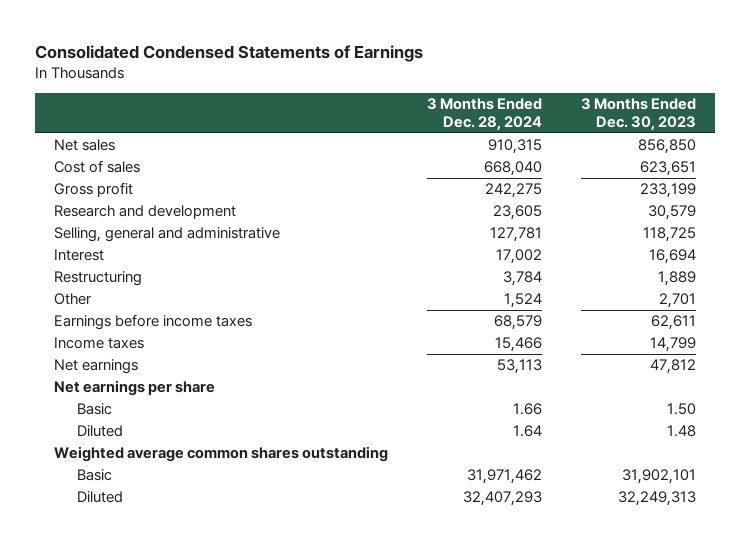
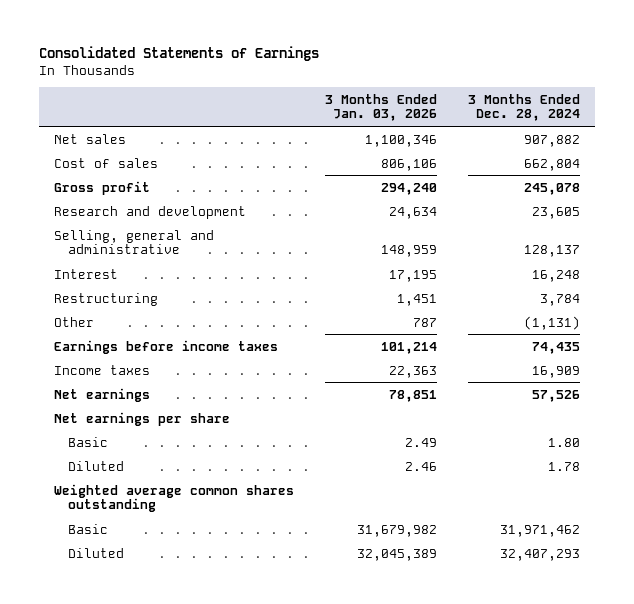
- Consolidated Condensed Statements of Earnings
+ Consolidated Statements of Earnings
- | 3 Months Ended Dec. 28, 2024 | 3 Months Ended Dec. 30, 2023
+ | 3 Months Ended Jan. 03, 2026 | 3 Months Ended Dec. 28, 2024
- Net sales | 910,315 | 856,850
- Cost of sales | 668,040 | 623,651
- Gross profit | 242,275 | 233,199
+ Net sales | 1,100,346 | 907,882
+ Cost of sales | 806,106 | 662,804
+ Gross profit | 294,240 | 245,078
- Selling, general and administrative | 127,781 | 118,725
- Interest | 17,002 | 16,694
+ Selling, general and administrative | 148,959 | 128,137
+ Interest | 17,195 | 16,248
- Other | 1,524 | 2,701
- Earnings before income taxes | 68,579 | 62,611
- Income taxes | 15,466 | 14,799
- Net earnings | 53,113 | 47,812
+ Other | 787 | (1,131)
+ Earnings before income taxes | 101,214 | 74,435
+ Income taxes | 22,363 | 16,909
+ Net earnings | 78,851 | 57,526
- Basic | 1.66 | 1.50
- Diluted | 1.64 | 1.48
+ Basic | 2.49 | 1.80
+ Diluted | 2.46 | 1.78

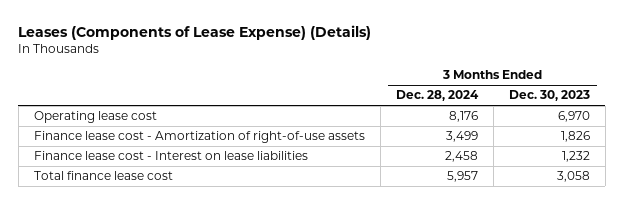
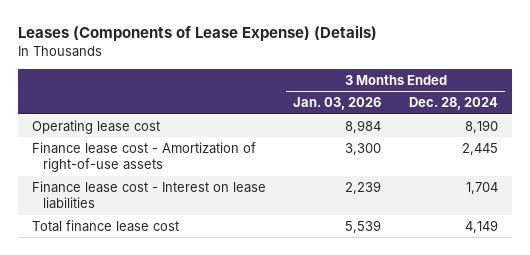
- | 3 Months Ended Dec. 28, 2024 | 3 Months Ended Dec. 30, 2023
+ | 3 Months Ended Jan. 03, 2026 | 3 Months Ended Dec. 28, 2024
- Operating lease cost | 8,176 | 6,970
- Finance lease cost - Amortization of right-of-use assets | 3,499 | 1,826
- Finance lease cost - Interest on lease liabilities | 2,458 | 1,232
- Total finance lease cost | 5,957 | 3,058
+ Operating lease cost | 8,984 | 8,190
+ Finance lease cost - Amortization of right-of-use assets | 3,300 | 2,445
+ Finance lease cost - Interest on lease liabilities | 2,239 | 1,704
+ Total finance lease cost | 5,539 | 4,149

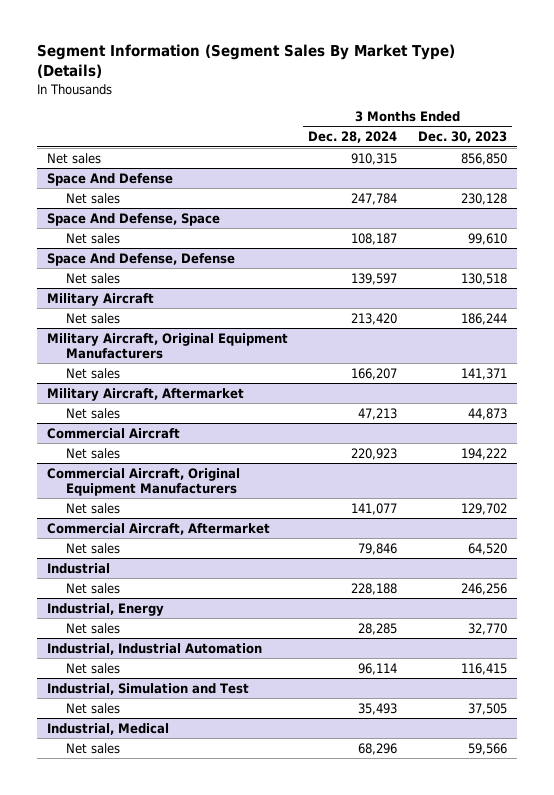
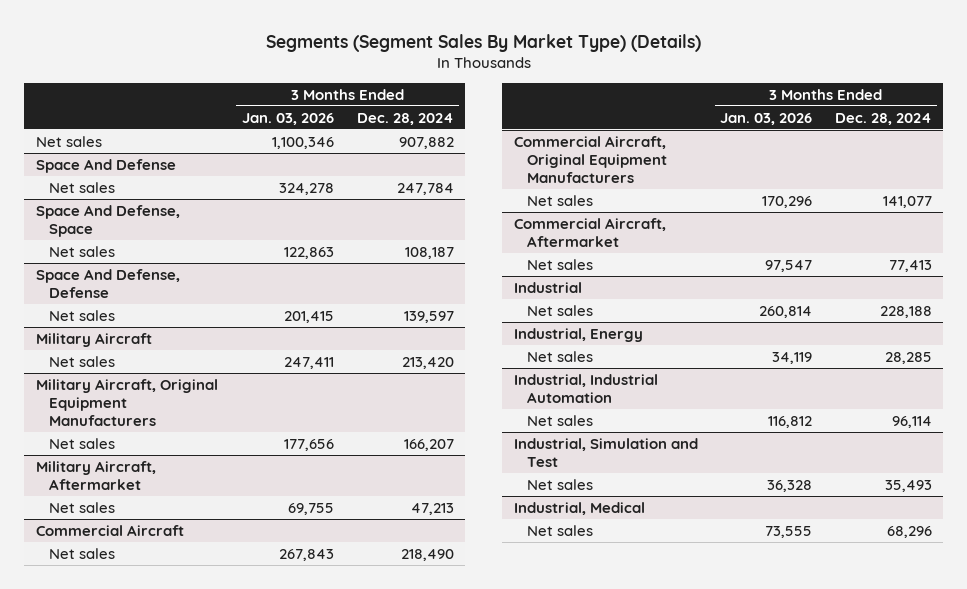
- Segment Information (Segment Sales By Market Type) (Details)
+ Segments (Segment Sales By Market Type) (Details)
- | 3 Months Ended Dec. 28, 2024 | 3 Months Ended Dec. 30, 2023
+ | 3 Months Ended Jan. 03, 2026 | 3 Months Ended Dec. 28, 2024
- Net sales | 910,315 | 856,850
+ Net sales | 1,100,346 | 907,882
@ Commercial Aircraft
- Net sales | 220,923 | 194,222
+ Net sales | 267,843 | 218,490
@ Commercial Aircraft, Aftermarket
- Net sales | 79,846 | 64,520
+ Net sales | 97,547 | 77,413

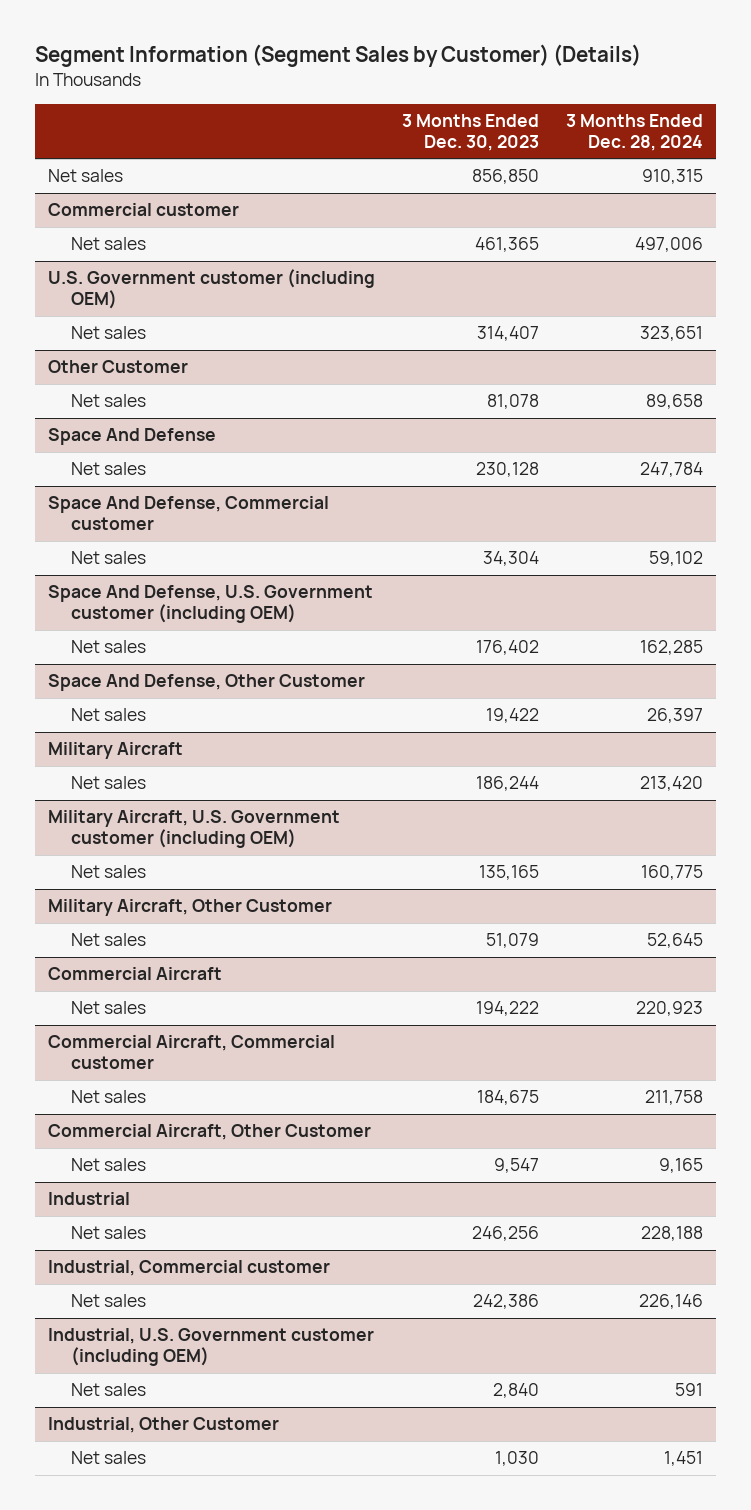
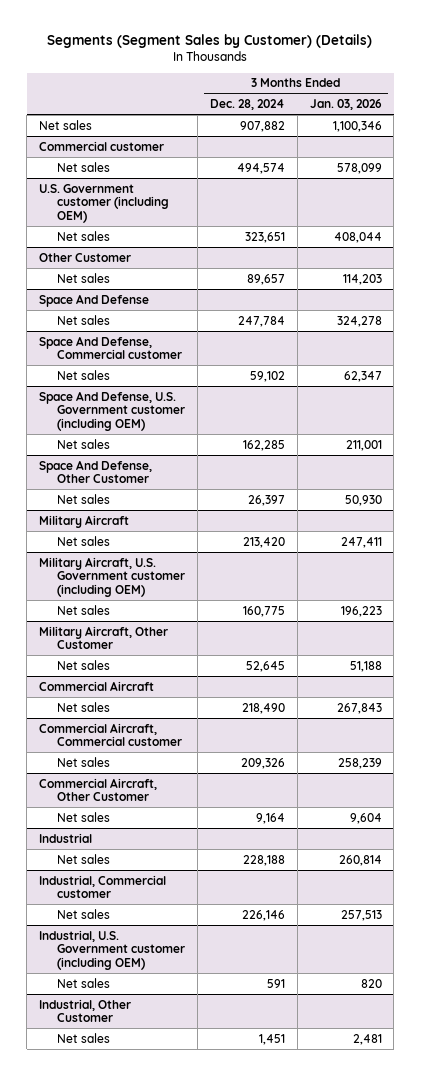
- Segment Information (Segment Sales by Customer) (Details)
+ Segments (Segment Sales by Customer) (Details)
- | 3 Months Ended Dec. 30, 2023 | 3 Months Ended Dec. 28, 2024
+ | 3 Months Ended Dec. 28, 2024 | 3 Months Ended Jan. 03, 2026
- Net sales | 856,850 | 910,315
+ Net sales | 907,882 | 1,100,346
@ Commercial customer
- Net sales | 461,365 | 497,006
+ Net sales | 494,574 | 578,099
@ Other Customer
- Net sales | 81,078 | 89,658
+ Net sales | 89,657 | 114,203
@ Commercial Aircraft
- Net sales | 194,222 | 220,923
+ Net sales | 218,490 | 267,843
@ Commercial Aircraft, Commercial customer
- Net sales | 184,675 | 211,758
+ Net sales | 209,326 | 258,239
@ Commercial Aircraft, Other Customer
- Net sales | 9,547 | 9,165
+ Net sales | 9,164 | 9,604

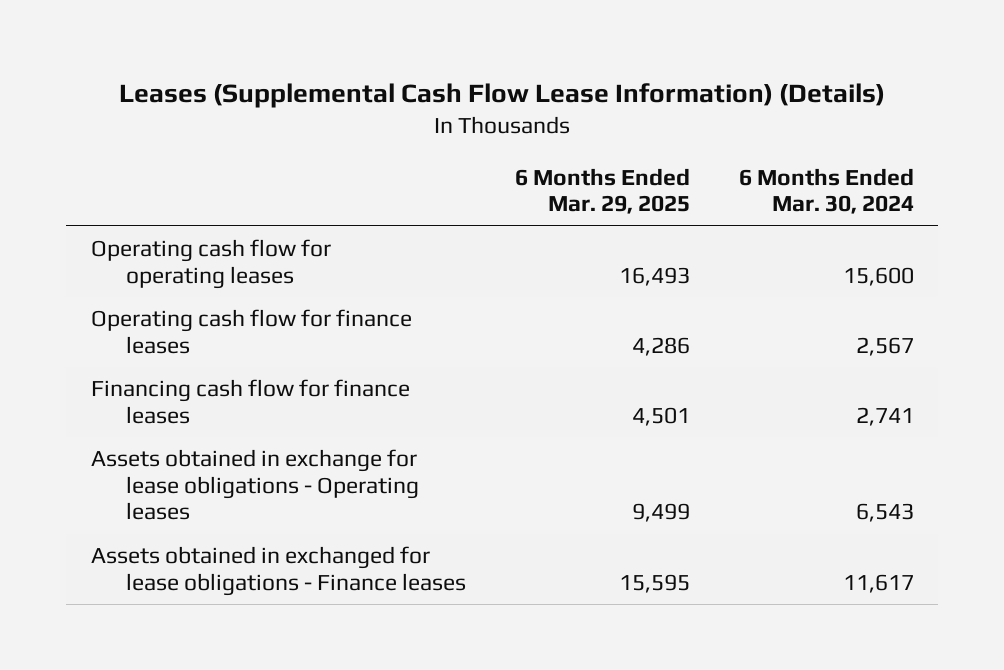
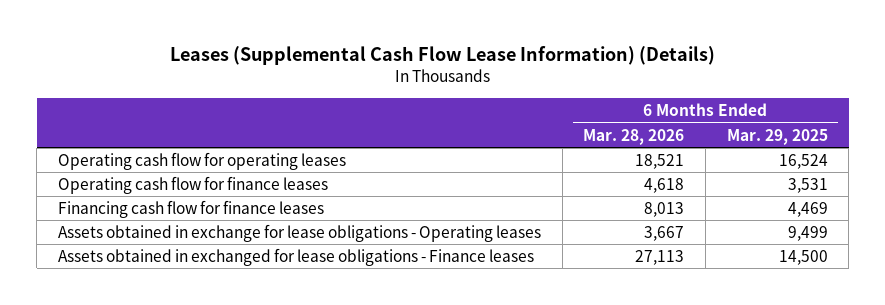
- | 6 Months Ended Mar. 29, 2025 | 6 Months Ended Mar. 30, 2024
+ | 6 Months Ended Mar. 28, 2026 | 6 Months Ended Mar. 29, 2025
- Operating cash flow for operating leases | 16,493 | 15,600
- Operating cash flow for finance leases | 4,286 | 2,567
- Financing cash flow for finance leases | 4,501 | 2,741
+ Operating cash flow for operating leases | 18,521 | 16,524
+ Operating cash flow for finance leases | 4,618 | 3,531
+ Financing cash flow for finance leases | 8,013 | 4,469
- Assets obtained in exchanged for lease obligations - Finance leases | 15,595 | 11,617
+ Assets obtained in exchanged for lease obligations - Finance leases | 27,113 | 14,500

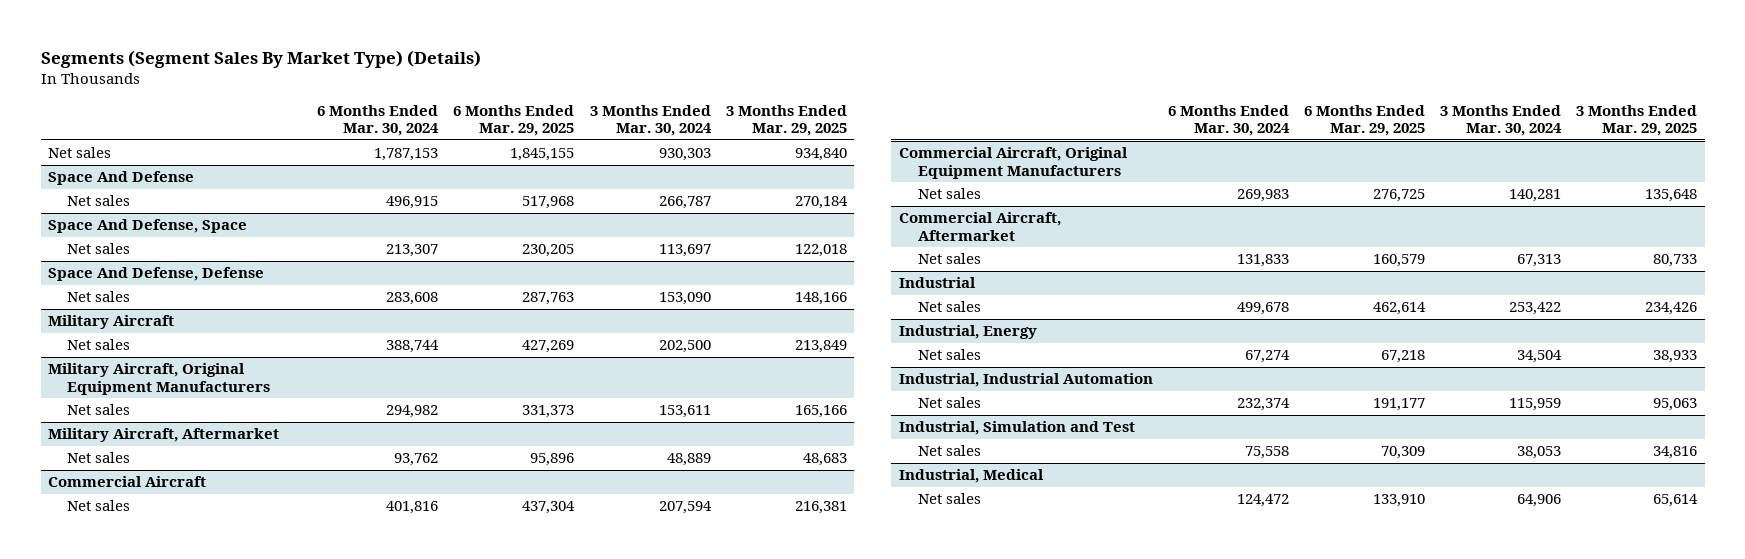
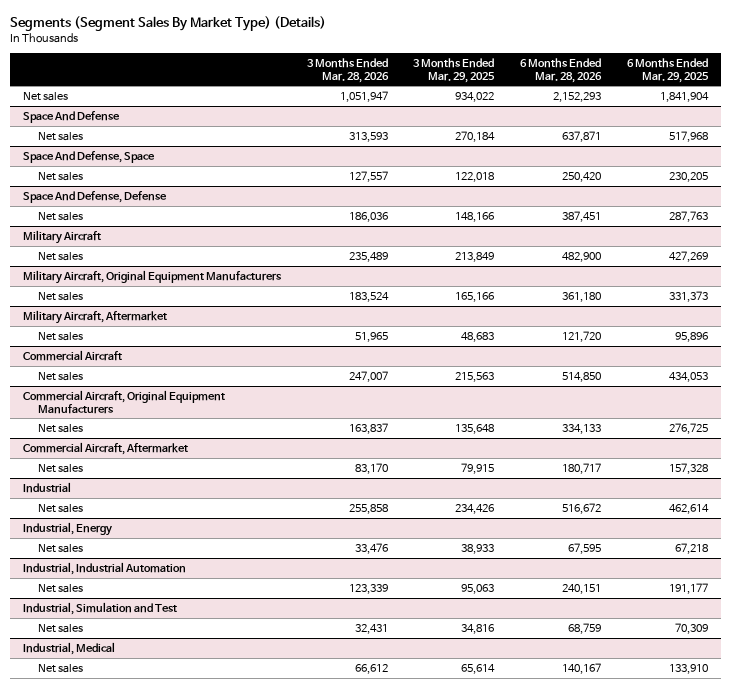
- | 6 Months Ended Mar. 30, 2024 | 6 Months Ended Mar. 29, 2025 | 3 Months Ended Mar. 30, 2024 | 3 Months Ended Mar. 29, 2025
+ | 3 Months Ended Mar. 28, 2026 | 3 Months Ended Mar. 29, 2025 | 6 Months Ended Mar. 28, 2026 | 6 Months Ended Mar. 29, 2025
- Net sales | 1,787,153 | 1,845,155 | 930,303 | 934,840
+ Net sales | 1,051,947 | 934,022 | 2,152,293 | 1,841,904
@ Commercial Aircraft
- Net sales | 401,816 | 437,304 | 207,594 | 216,381
+ Net sales | 247,007 | 215,563 | 514,850 | 434,053
@ Commercial Aircraft, Aftermarket
- Net sales | 131,833 | 160,579 | 67,313 | 80,733
+ Net sales | 83,170 | 79,915 | 180,717 | 157,328

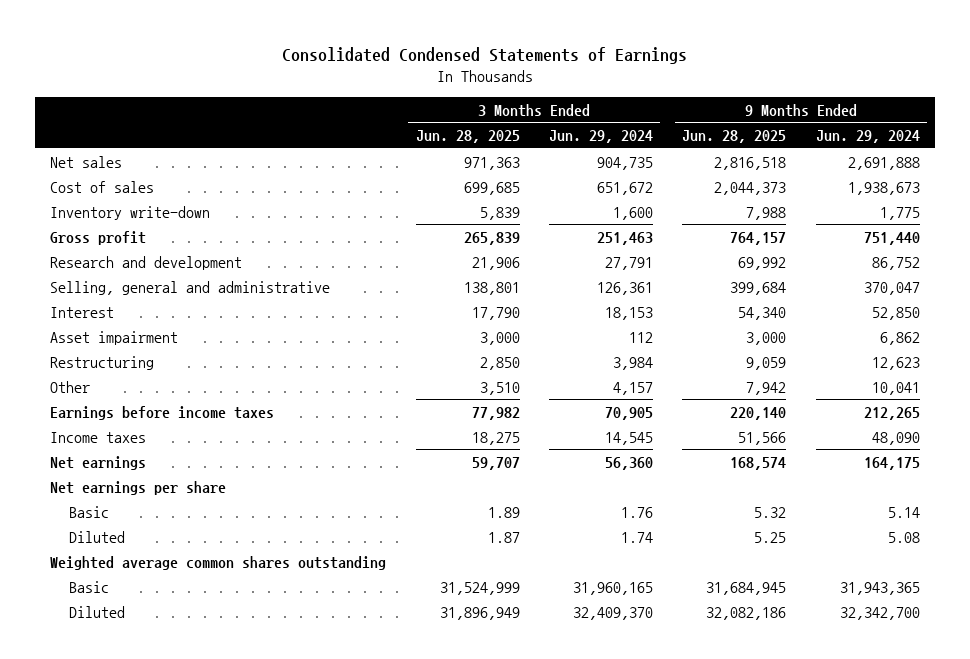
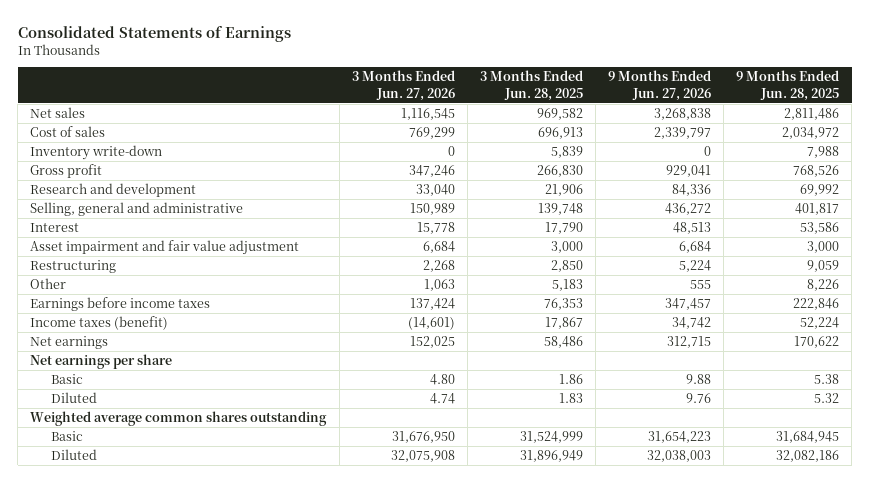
- Consolidated Condensed Statements of Earnings
+ Consolidated Statements of Earnings
- | 3 Months Ended Jun. 28, 2025 | 3 Months Ended Jun. 29, 2024 | 9 Months Ended Jun. 28, 2025 | 9 Months Ended Jun. 29, 2024
+ | 3 Months Ended Jun. 27, 2026 | 3 Months Ended Jun. 28, 2025 | 9 Months Ended Jun. 27, 2026 | 9 Months Ended Jun. 28, 2025
- Net sales | 971,363 | 904,735 | 2,816,518 | 2,691,888
- Cost of sales | 699,685 | 651,672 | 2,044,373 | 1,938,673
+ Net sales | 1,116,545 | 969,582 | 3,268,838 | 2,811,486
+ Cost of sales | 769,299 | 696,913 | 2,339,797 | 2,034,972
- Gross profit | 265,839 | 251,463 | 764,157 | 751,440
+ Gross profit | 347,246 | 266,830 | 929,041 | 768,526
- Selling, general and administrative | 138,801 | 126,361 | 399,684 | 370,047
- Interest | 17,790 | 18,153 | 54,340 | 52,850
- Asset impairment | 3,000 | 112 | 3,000 | 6,862
+ Selling, general and administrative | 150,989 | 139,748 | 436,272 | 401,817
+ Interest | 15,778 | 17,790 | 48,513 | 53,586
+ Asset impairment and fair value adjustment | 6,684 | 3,000 | 6,684 | 3,000
- Other | 3,510 | 4,157 | 7,942 | 10,041
- Earnings before income taxes | 77,982 | 70,905 | 220,140 | 212,265
- Income taxes | 18,275 | 14,545 | 51,566 | 48,090
- Net earnings | 59,707 | 56,360 | 168,574 | 164,175
+ Other | 1,063 | 5,183 | 555 | 8,226
+ Earnings before income taxes | 137,424 | 76,353 | 347,457 | 222,846
+ Income taxes (benefit) | (14,601) | 17,867 | 34,742 | 52,224
+ Net earnings | 152,025 | 58,486 | 312,715 | 170,622
- Basic | 1.89 | 1.76 | 5.32 | 5.14
- Diluted | 1.87 | 1.74 | 5.25 | 5.08
+ Basic | 4.80 | 1.86 | 9.88 | 5.38
+ Diluted | 4.74 | 1.83 | 9.76 | 5.32

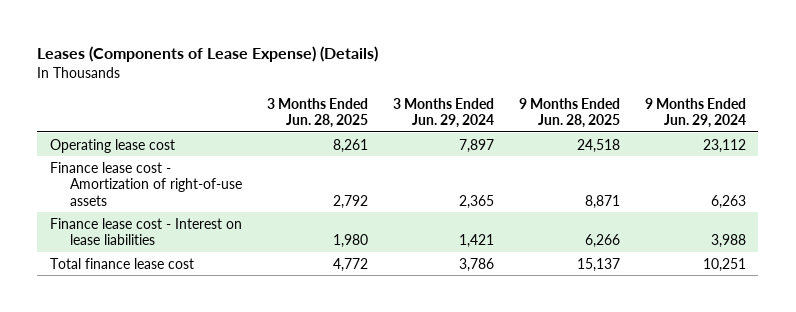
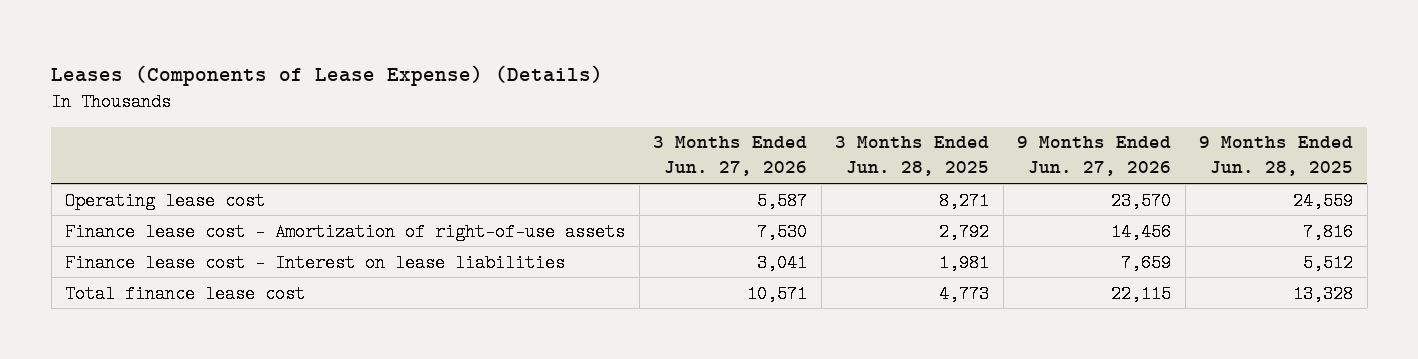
- | 3 Months Ended Jun. 28, 2025 | 3 Months Ended Jun. 29, 2024 | 9 Months Ended Jun. 28, 2025 | 9 Months Ended Jun. 29, 2024
+ | 3 Months Ended Jun. 27, 2026 | 3 Months Ended Jun. 28, 2025 | 9 Months Ended Jun. 27, 2026 | 9 Months Ended Jun. 28, 2025
- Operating lease cost | 8,261 | 7,897 | 24,518 | 23,112
- Finance lease cost - Amortization of right-of-use assets | 2,792 | 2,365 | 8,871 | 6,263
- Finance lease cost - Interest on lease liabilities | 1,980 | 1,421 | 6,266 | 3,988
- Total finance lease cost | 4,772 | 3,786 | 15,137 | 10,251
+ Operating lease cost | 5,587 | 8,271 | 23,570 | 24,559
+ Finance lease cost - Amortization of right-of-use assets | 7,530 | 2,792 | 14,456 | 7,816
+ Finance lease cost - Interest on lease liabilities | 3,041 | 1,981 | 7,659 | 5,512
+ Total finance lease cost | 10,571 | 4,773 | 22,115 | 13,328

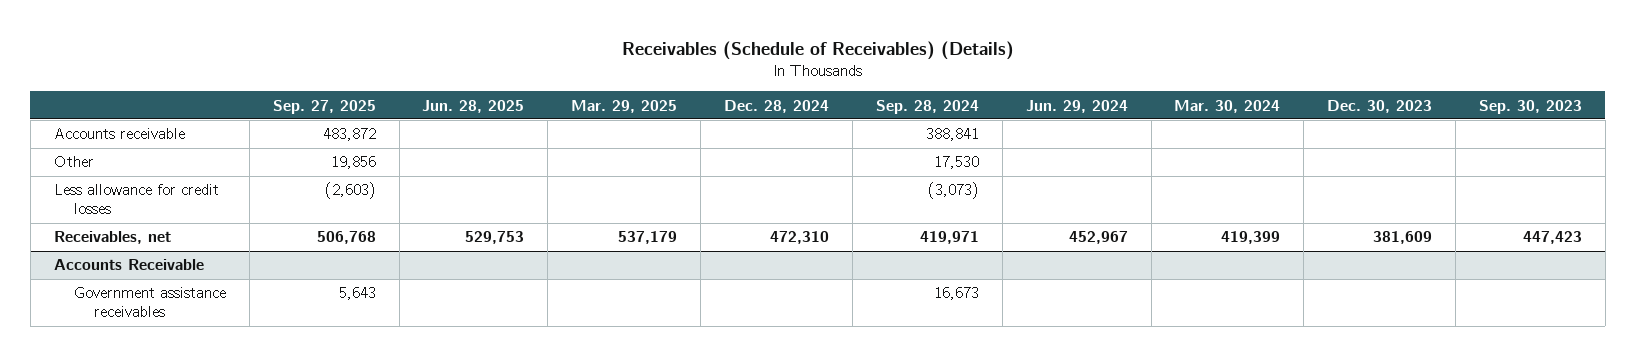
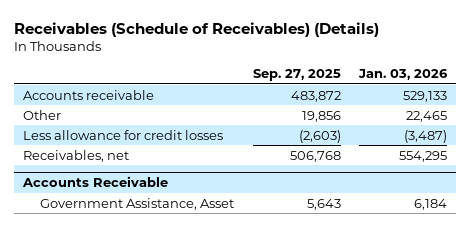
- | Sep. 27, 2025 | Jun. 28, 2025 | Mar. 29, 2025 | Dec. 28, 2024 | Sep. 28, 2024 | Jun. 29, 2024 | Mar. 30, 2024 | Dec. 30, 2023 | Sep. 30, 2023
+ | Sep. 27, 2025 | Jan. 03, 2026
@ Accounts Receivable
- Government assistance receivables | 5,643 | | | | 16,673 | | | |
+ Government Assistance, Asset | 5,643 | 6,184

